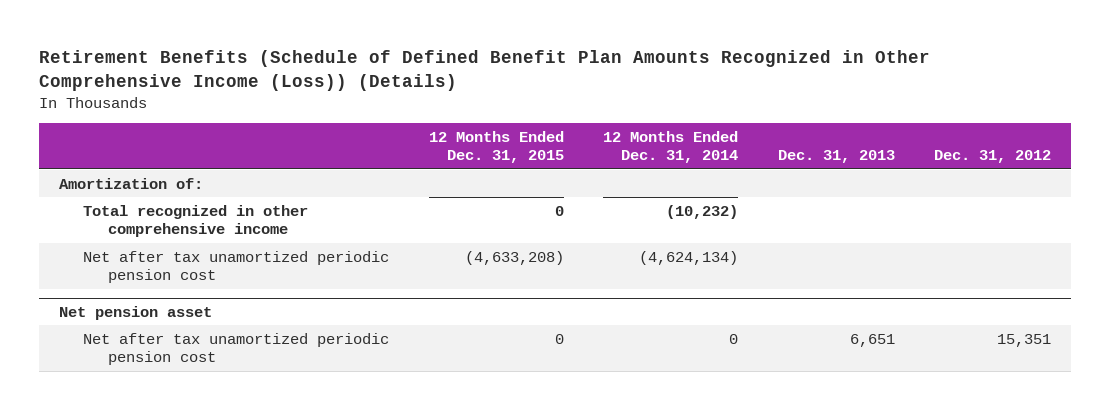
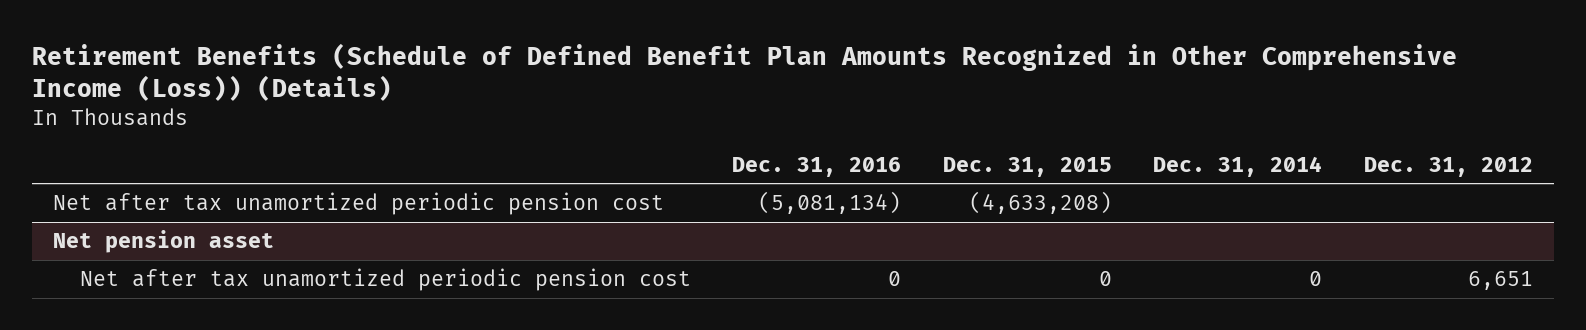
- | 12 Months Ended Dec. 31, 2015 | 12 Months Ended Dec. 31, 2014 | Dec. 31, 2013 | Dec. 31, 2012
+ | Dec. 31, 2016 | Dec. 31, 2015 | Dec. 31, 2014 | Dec. 31, 2012
- Amortization of:
- Total recognized in other comprehensive income | 0 | (10,232) | |
@ Net pension asset
- Net after tax unamortized periodic pension cost | 0 | 0 | 6,651 | 15,351
+ Net after tax unamortized periodic pension cost | 0 | 0 | 0 | 6,651

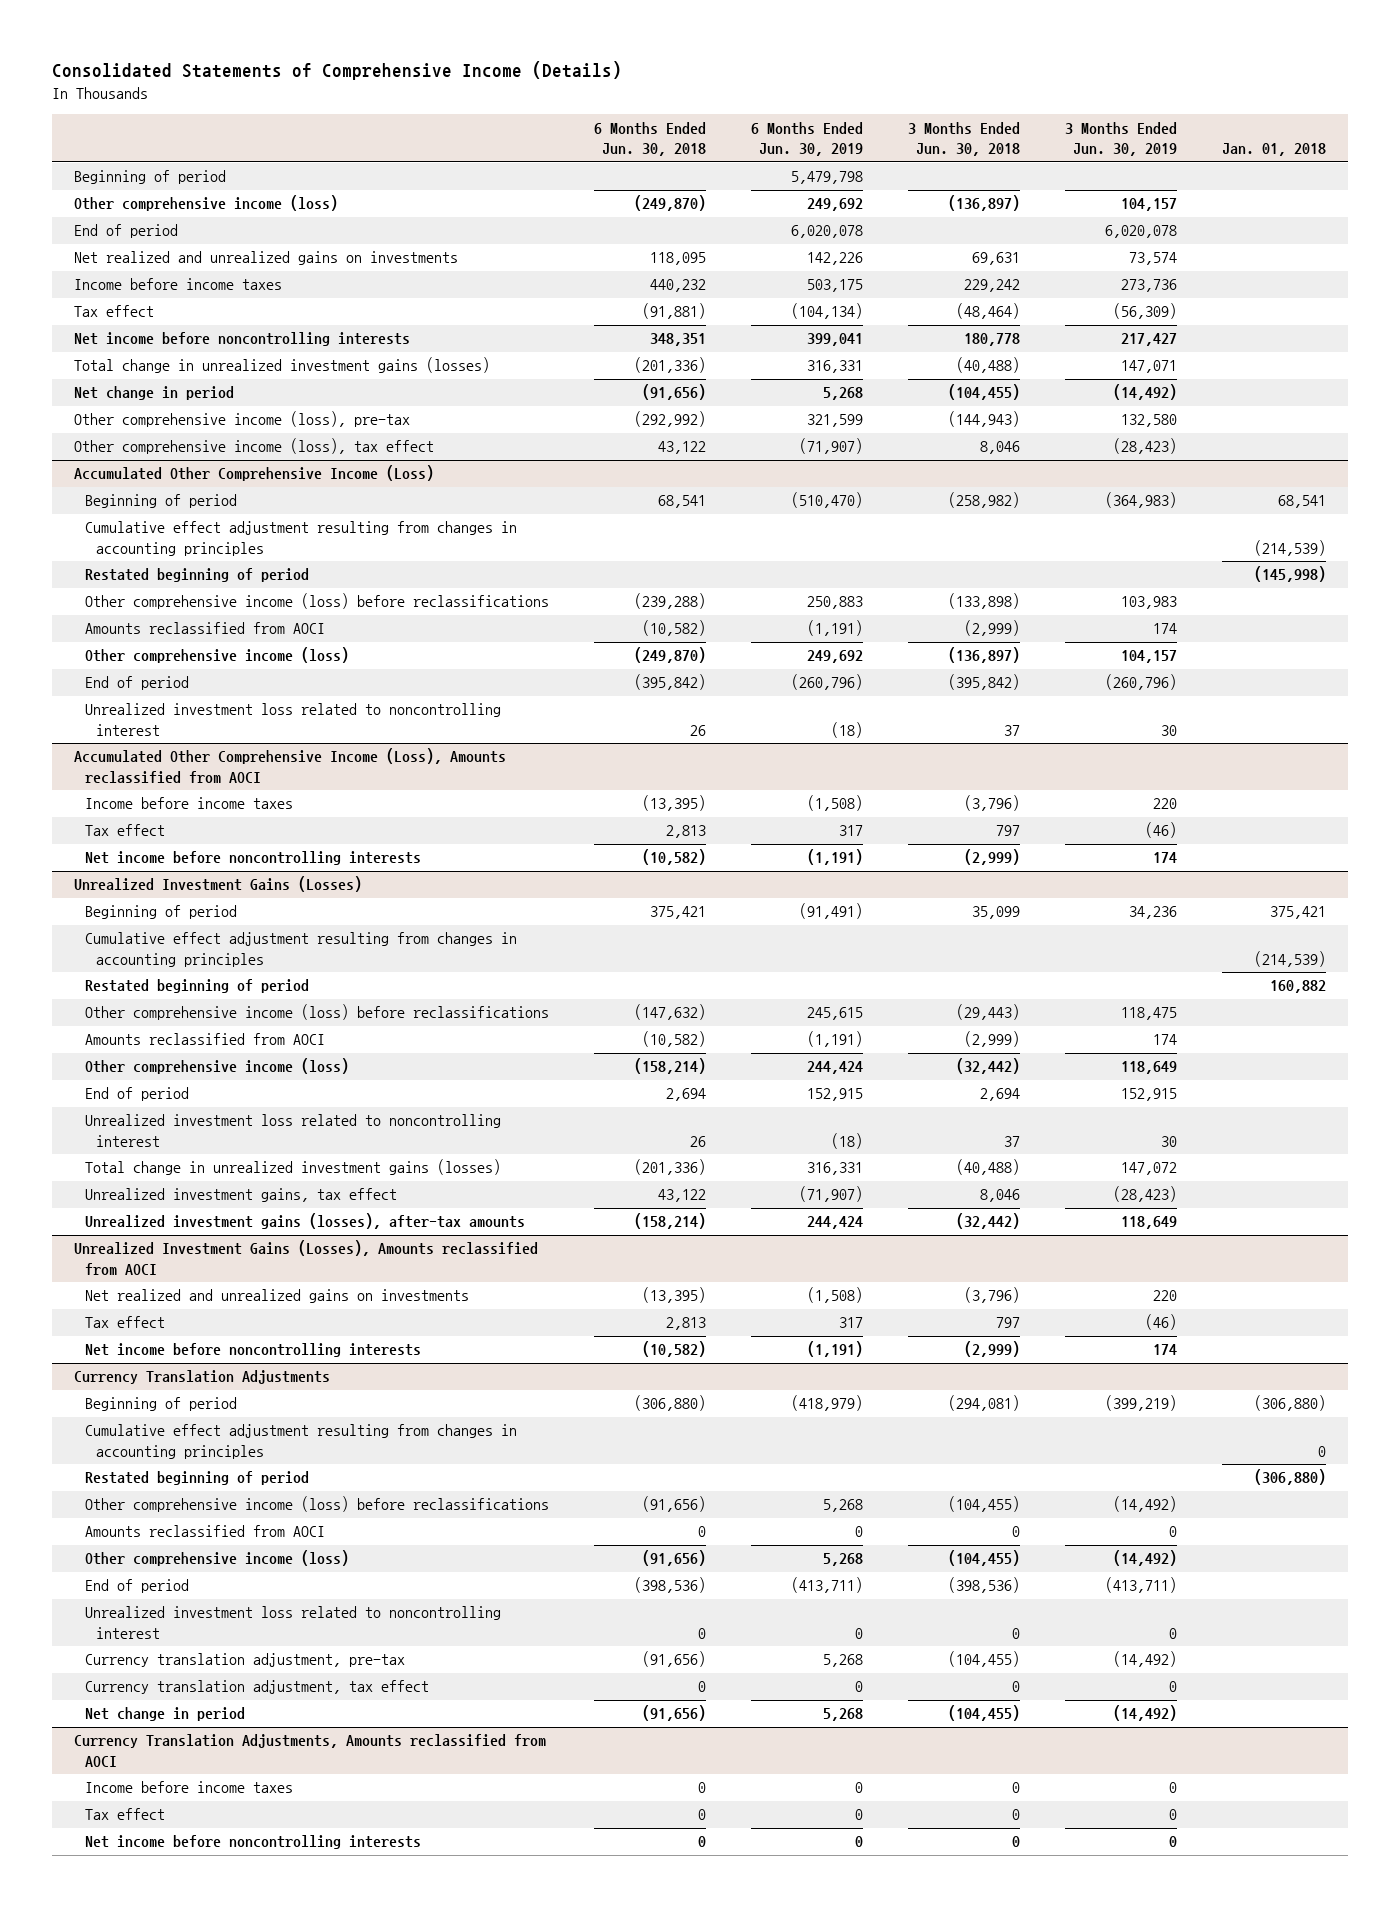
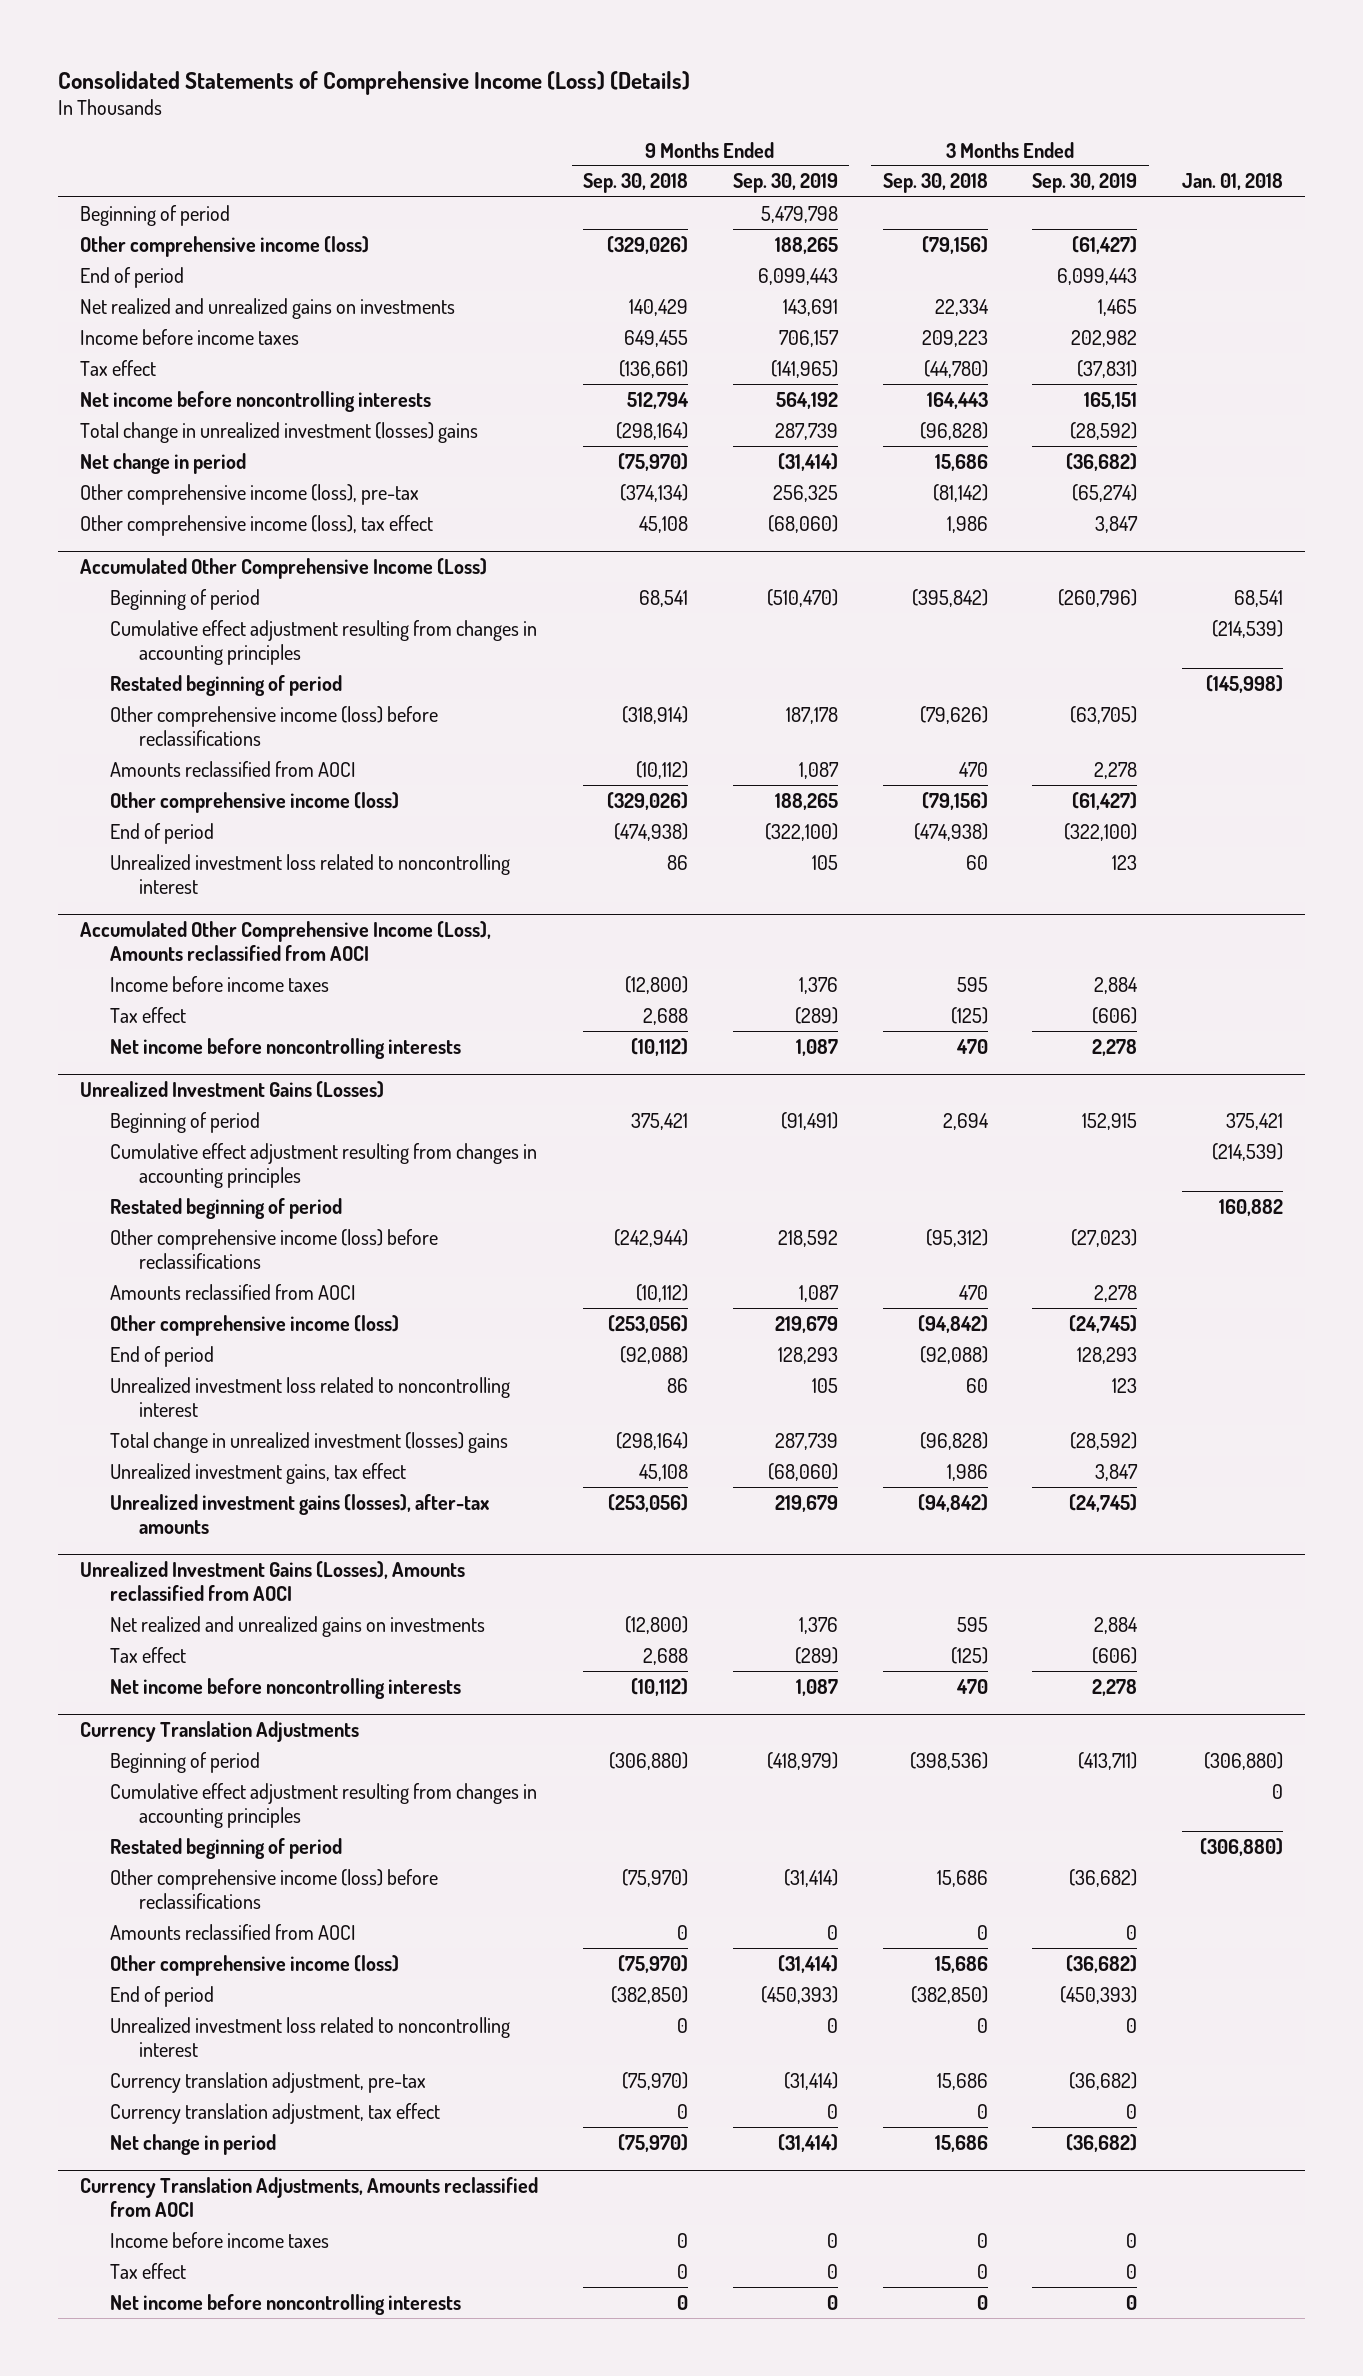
- Consolidated Statements of Comprehensive Income (Details)
+ Consolidated Statements of Comprehensive Income (Loss) (Details)
- | 6 Months Ended Jun. 30, 2018 | 6 Months Ended Jun. 30, 2019 | 3 Months Ended Jun. 30, 2018 | 3 Months Ended Jun. 30, 2019 | Jan. 01, 2018
+ | 9 Months Ended Sep. 30, 2018 | 9 Months Ended Sep. 30, 2019 | 3 Months Ended Sep. 30, 2018 | 3 Months Ended Sep. 30, 2019 | Jan. 01, 2018
- Total change in unrealized investment gains (losses) | (201,336) | 316,331 | (40,488) | 147,071 |
+ Total change in unrealized investment (losses) gains | (298,164) | 287,739 | (96,828) | (28,592) |
@ Unrealized Investment Gains (Losses)
- Total change in unrealized investment gains (losses) | (201,336) | 316,331 | (40,488) | 147,072 |
+ Total change in unrealized investment (losses) gains | (298,164) | 287,739 | (96,828) | (28,592) |

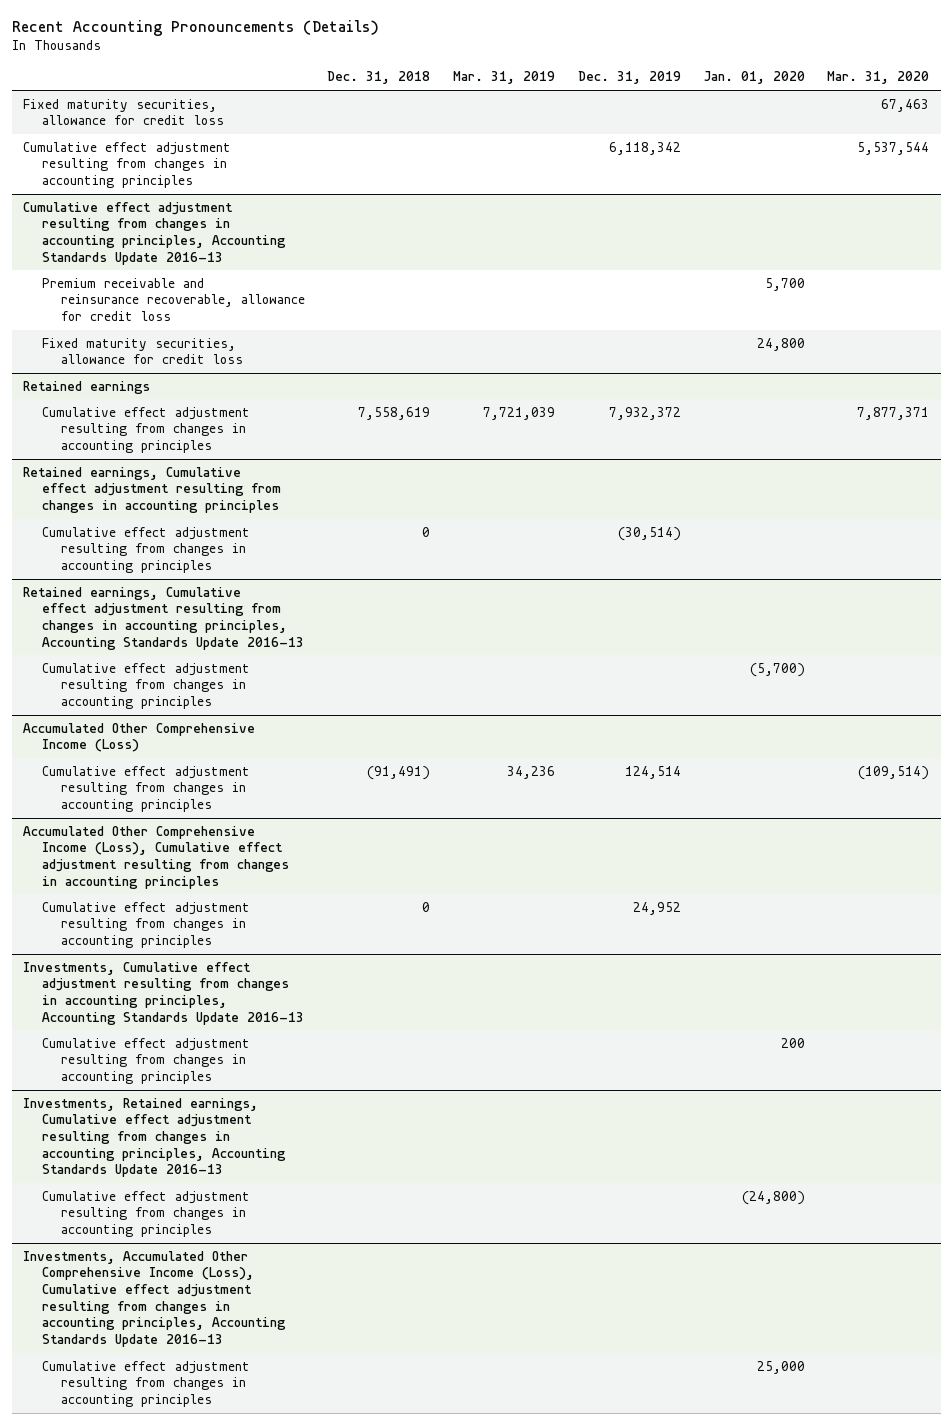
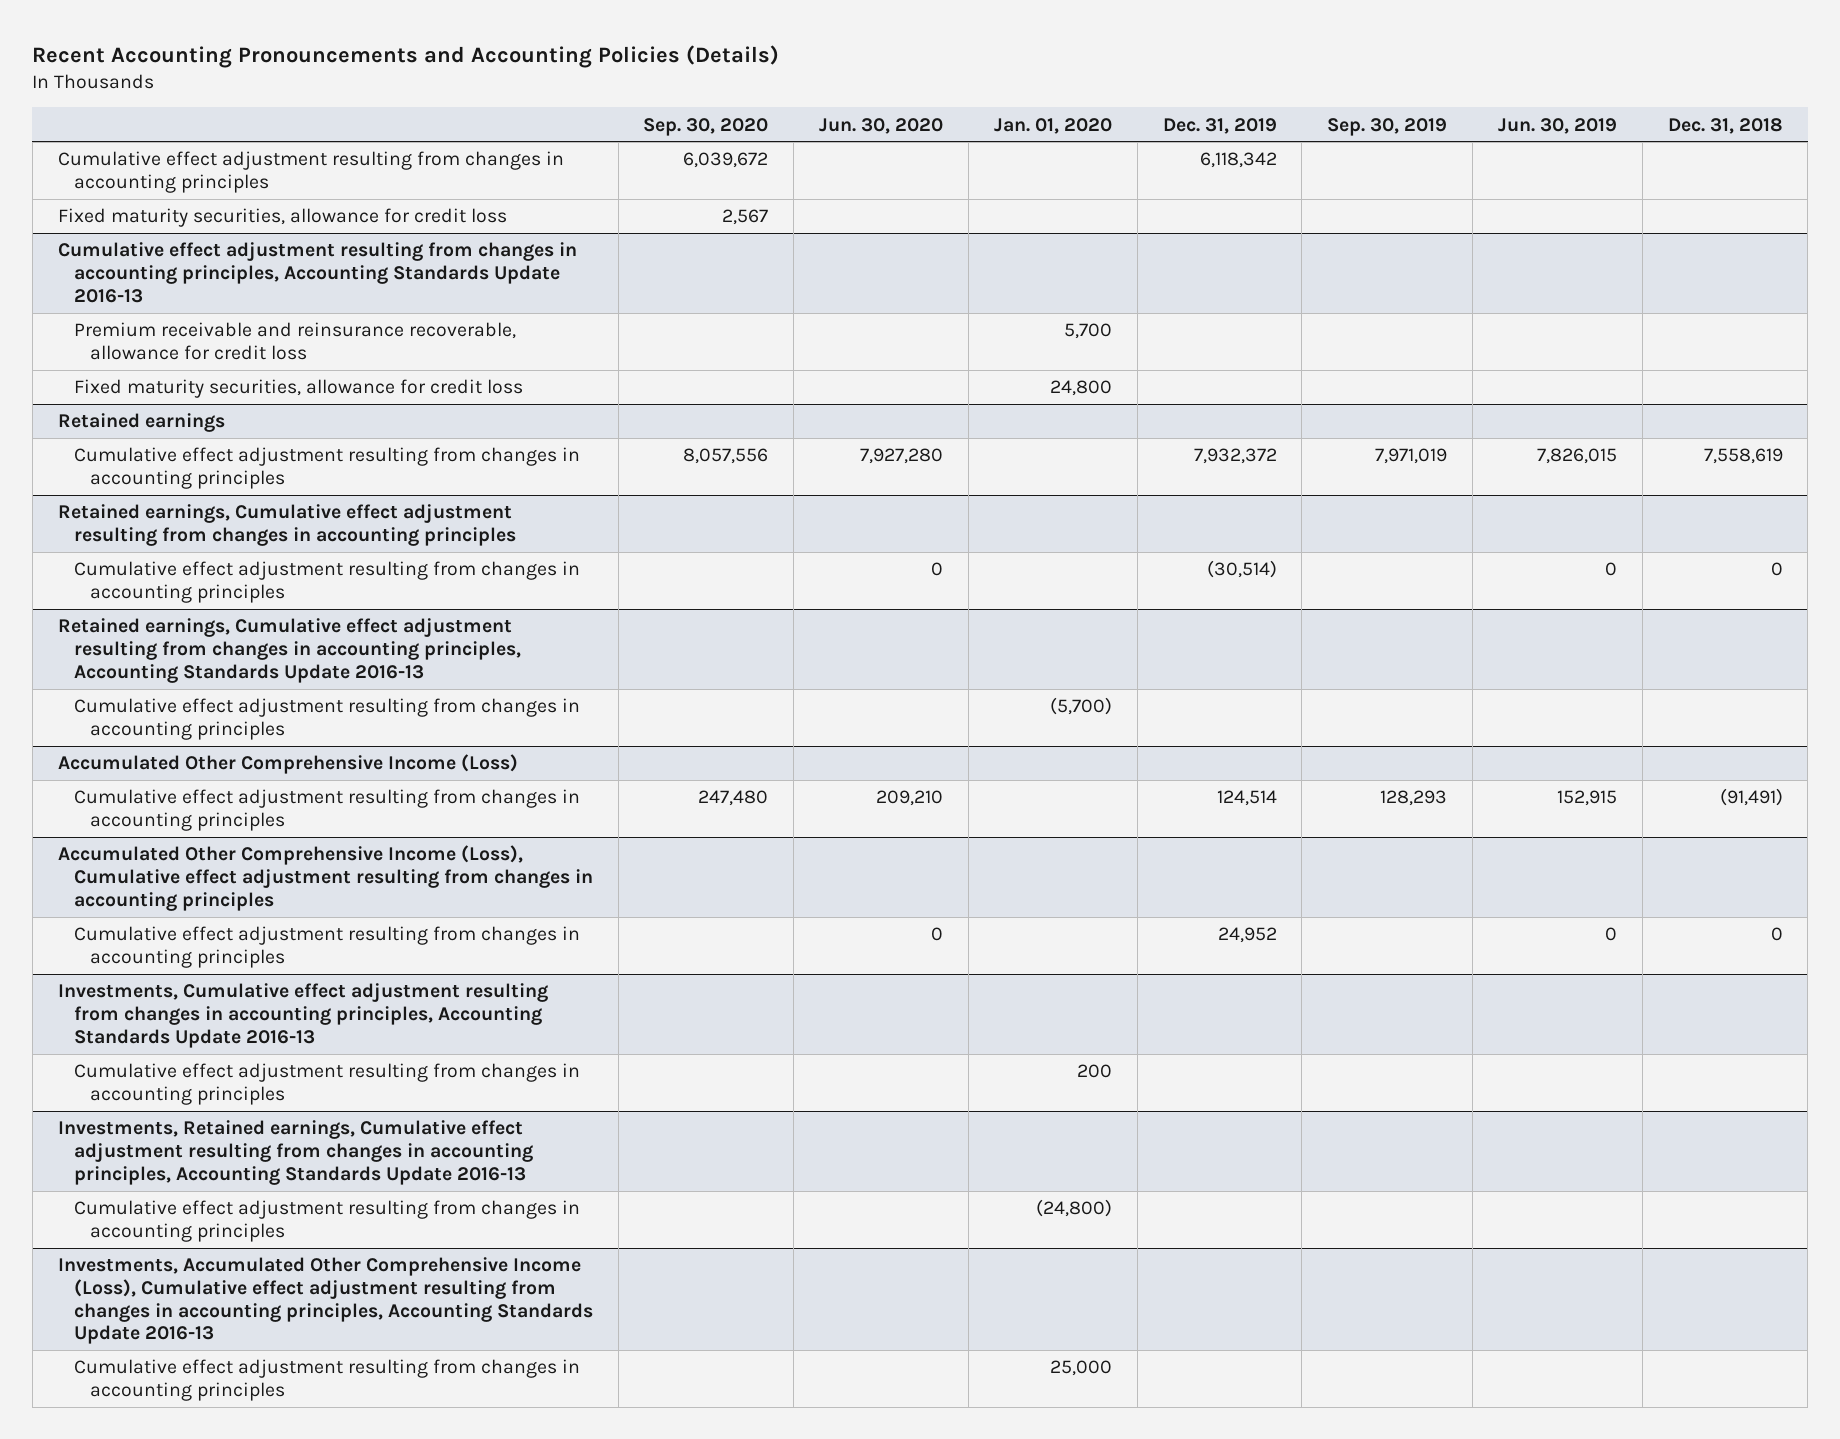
- Recent Accounting Pronouncements (Details)
+ Recent Accounting Pronouncements and Accounting Policies (Details)
- | Dec. 31, 2018 | Mar. 31, 2019 | Dec. 31, 2019 | Jan. 01, 2020 | Mar. 31, 2020
+ | Sep. 30, 2020 | Jun. 30, 2020 | Jan. 01, 2020 | Dec. 31, 2019 | Sep. 30, 2019 | Jun. 30, 2019 | Dec. 31, 2018
moved down: Fixed maturity securities, allowance for credit loss | 2,567 | | | | | |

